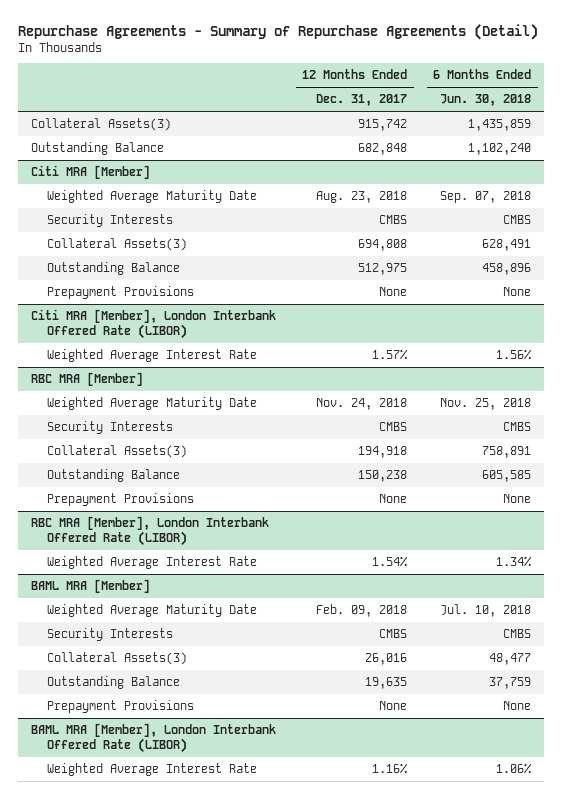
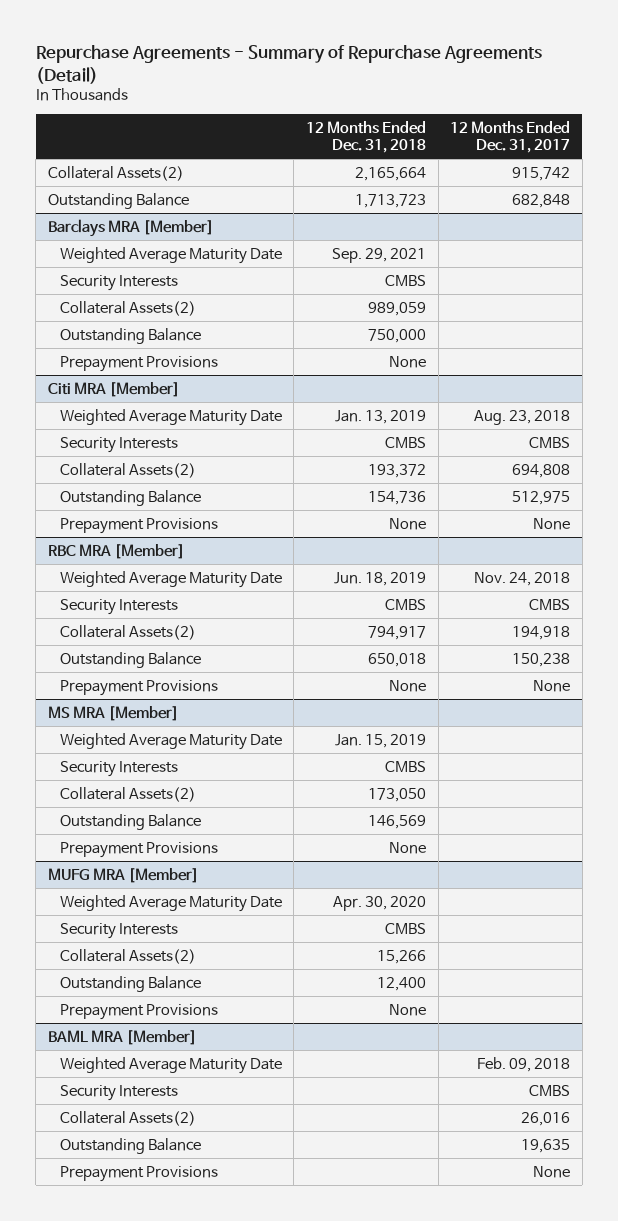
- | 12 Months Ended Dec. 31, 2017 | 6 Months Ended Jun. 30, 2018
+ | 12 Months Ended Dec. 31, 2018 | 12 Months Ended Dec. 31, 2017
- Collateral Assets(3) | 915,742 | 1,435,859
+ Collateral Assets(2) | 2,165,664 | 915,742
+ Barclays MRA [Member]
+ Weighted Average Maturity Date | Sep. 29, 2021 |
+ Security Interests | CMBS |
+ Collateral Assets(2) | 989,059 |
+ Outstanding Balance | 750,000 |
+ Prepayment Provisions | None |
@ Citi MRA [Member]
- Collateral Assets(3) | 694,808 | 628,491
+ Collateral Assets(2) | 193,372 | 694,808
- Citi MRA [Member], London Interbank Offered Rate (LIBOR)
- Weighted Average Interest Rate | 1.57% | 1.56%
@ RBC MRA [Member]
- Collateral Assets(3) | 194,918 | 758,891
+ Collateral Assets(2) | 794,917 | 194,918
- RBC MRA [Member], London Interbank Offered Rate (LIBOR)
- Weighted Average Interest Rate | 1.54% | 1.34%
+ MS MRA [Member]
+ Weighted Average Maturity Date | Jan. 15, 2019 |
+ Security Interests | CMBS |
+ Collateral Assets(2) | 173,050 |
+ Outstanding Balance | 146,569 |
+ Prepayment Provisions | None |
+ MUFG MRA [Member]
+ Weighted Average Maturity Date | Apr. 30, 2020 |
+ Security Interests | CMBS |
+ Collateral Assets(2) | 15,266 |
+ Outstanding Balance | 12,400 |
+ Prepayment Provisions | None |
@ BAML MRA [Member]
- Collateral Assets(3) | 26,016 | 48,477
+ Collateral Assets(2) | | 26,016
- BAML MRA [Member], London Interbank Offered Rate (LIBOR)
- Weighted Average Interest Rate | 1.16% | 1.06%

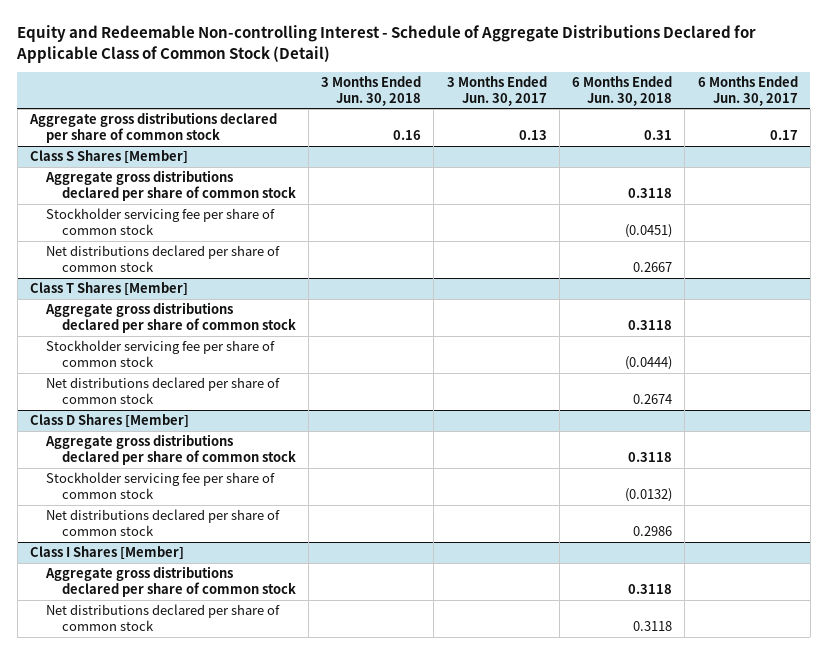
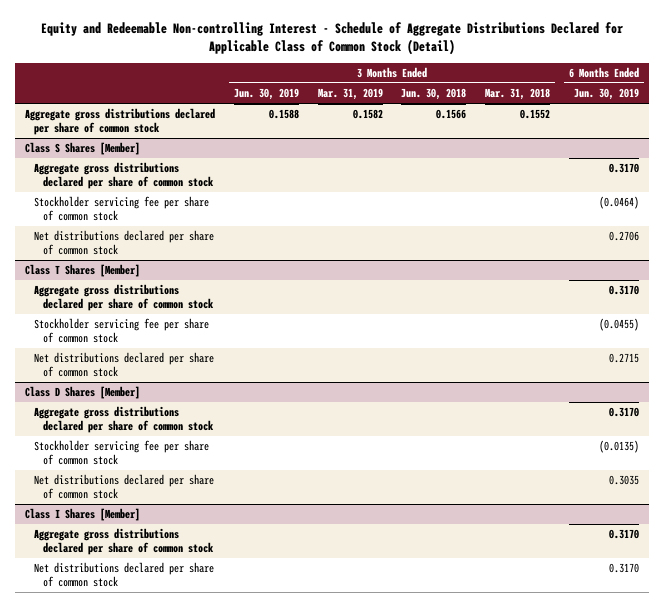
- | 3 Months Ended Jun. 30, 2018 | 3 Months Ended Jun. 30, 2017 | 6 Months Ended Jun. 30, 2018 | 6 Months Ended Jun. 30, 2017
+ | 3 Months Ended Jun. 30, 2019 | 3 Months Ended Mar. 31, 2019 | 3 Months Ended Jun. 30, 2018 | 3 Months Ended Mar. 31, 2018 | 6 Months Ended Jun. 30, 2019
- Aggregate gross distributions declared per share of common stock | 0.16 | 0.13 | 0.31 | 0.17
+ Aggregate gross distributions declared per share of common stock | 0.1588 | 0.1582 | 0.1566 | 0.1552 |

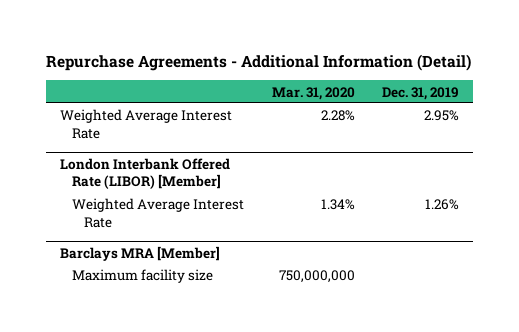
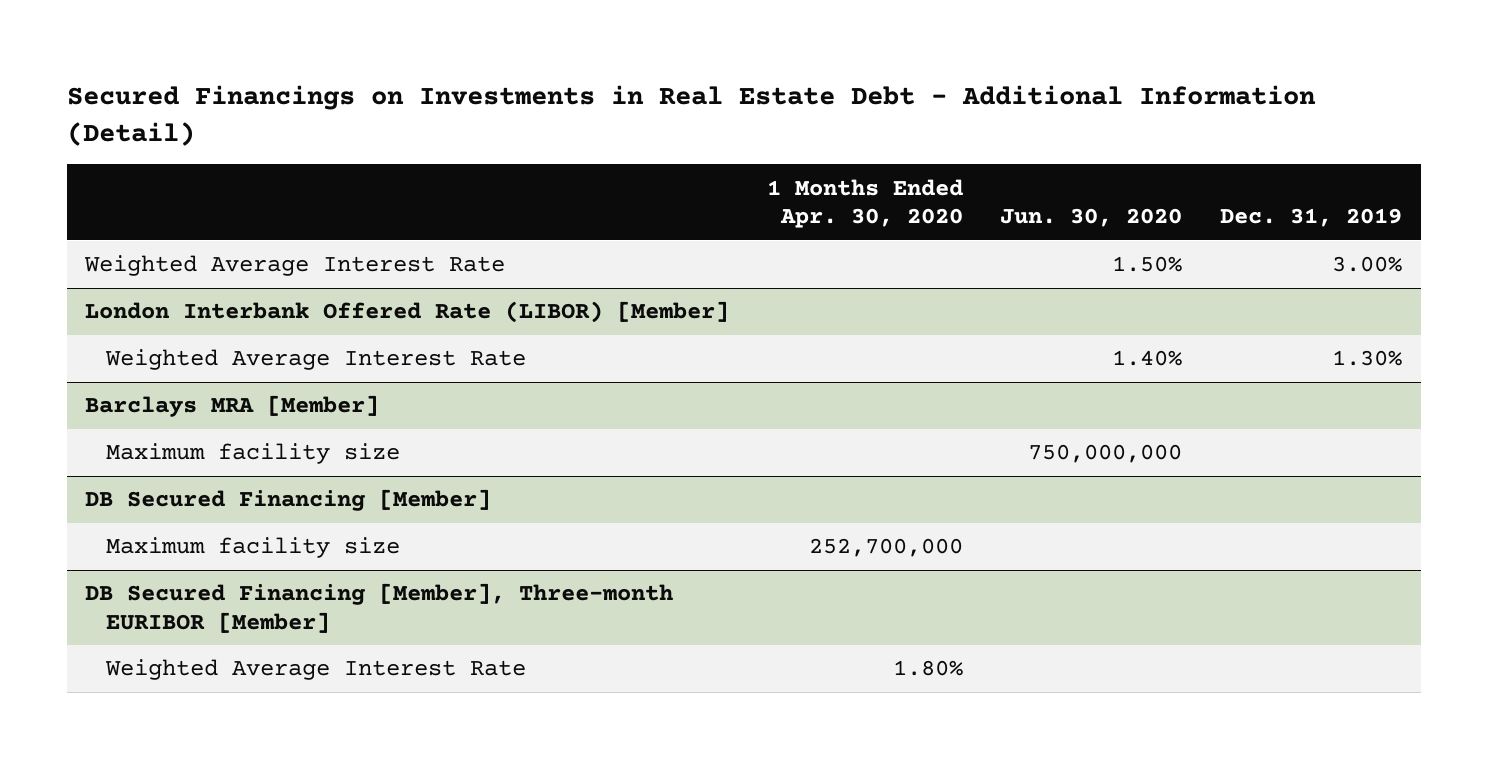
- Repurchase Agreements - Additional Information (Detail)
+ Secured Financings on Investments in Real Estate Debt - Additional Information (Detail)
- | Mar. 31, 2020 | Dec. 31, 2019
+ | 1 Months Ended Apr. 30, 2020 | Jun. 30, 2020 | Dec. 31, 2019
- Weighted Average Interest Rate | 2.28% | 2.95%
+ Weighted Average Interest Rate | | 1.50% | 3.00%
@ London Interbank Offered Rate (LIBOR) [Member]
- Weighted Average Interest Rate | 1.34% | 1.26%
+ Weighted Average Interest Rate | | 1.40% | 1.30%
+ DB Secured Financing [Member]
+ Maximum facility size | 252,700,000 | |
+ DB Secured Financing [Member], Three-month EURIBOR [Member]
+ Weighted Average Interest Rate | 1.80% | |

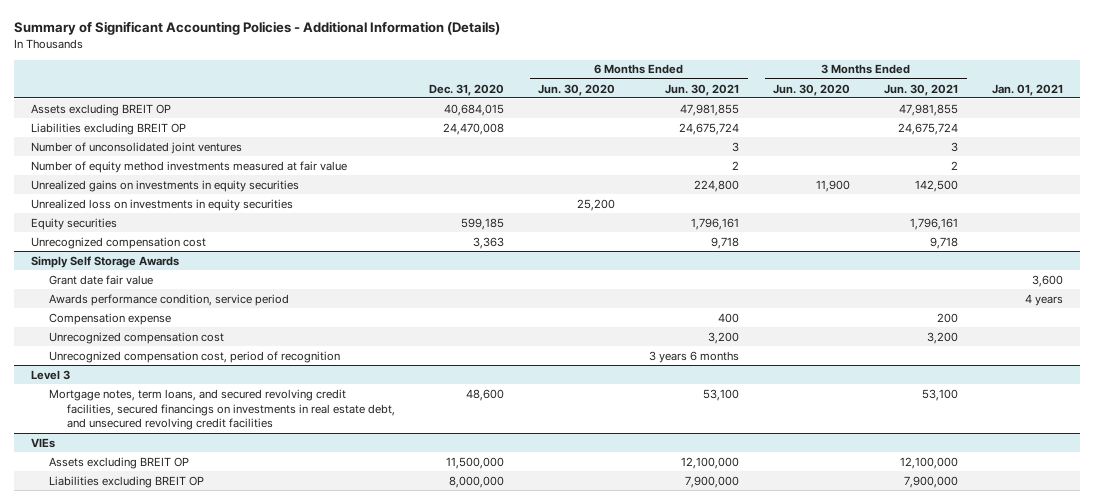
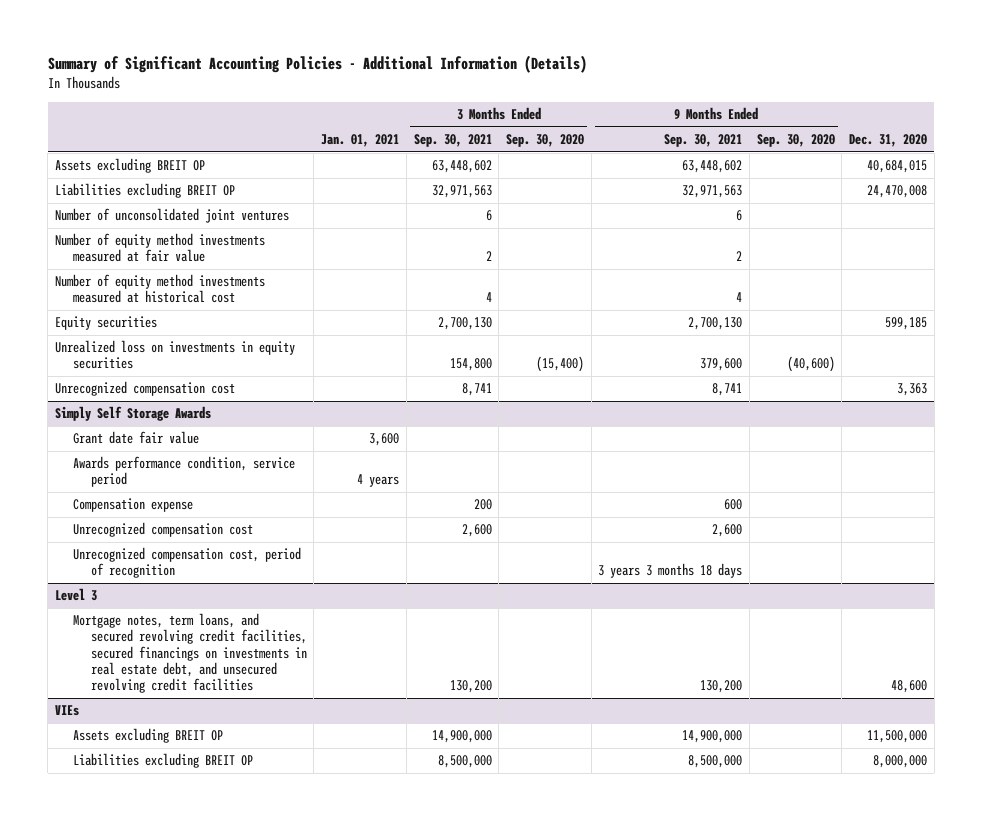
- | Dec. 31, 2020 | 6 Months Ended Jun. 30, 2020 | 6 Months Ended Jun. 30, 2021 | 3 Months Ended Jun. 30, 2020 | 3 Months Ended Jun. 30, 2021 | Jan. 01, 2021
+ | Jan. 01, 2021 | 3 Months Ended Sep. 30, 2021 | 3 Months Ended Sep. 30, 2020 | 9 Months Ended Sep. 30, 2021 | 9 Months Ended Sep. 30, 2020 | Dec. 31, 2020
- Unrealized gains on investments in equity securities | | | 224,800 | 11,900 | 142,500 |
+ Number of equity method investments measured at historical cost | | 4 | | 4 | |
moved down: Unrealized loss on investments in equity securities | | 154,800 | (15,400) | 379,600 | (40,600) |

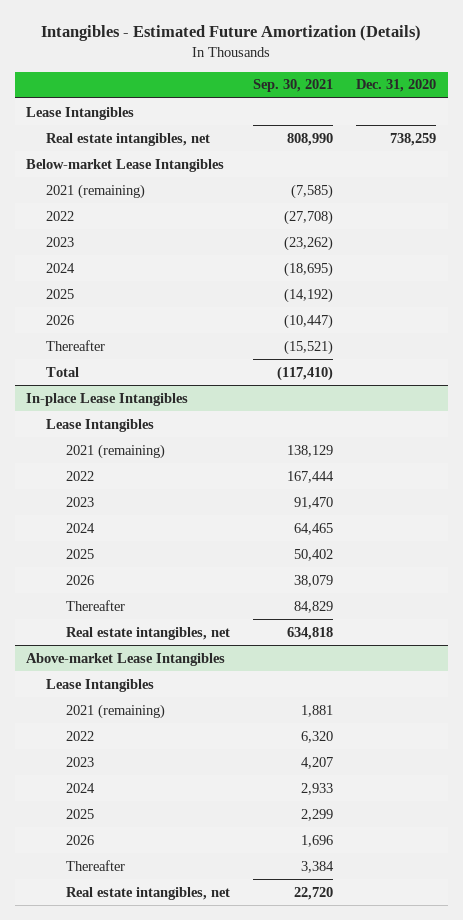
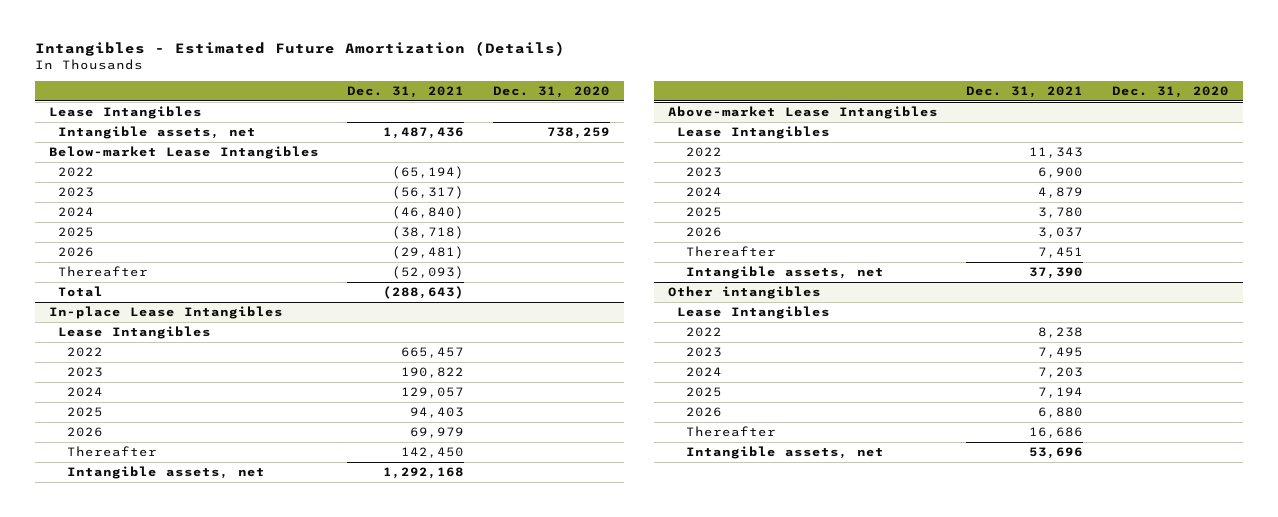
- | Sep. 30, 2021 | Dec. 31, 2020
+ | Dec. 31, 2021 | Dec. 31, 2020
- Real estate intangibles, net | 808,990 | 738,259
+ Intangible assets, net | 1,487,436 | 738,259
- 2021 (remaining) | (7,585) |
@ In-place Lease Intangibles
- 2021 (remaining) | 138,129 |
- Real estate intangibles, net | 634,818 |
+ Intangible assets, net | 1,292,168 |
@ Above-market Lease Intangibles
- 2021 (remaining) | 1,881 |
- Real estate intangibles, net | 22,720 |
+ Intangible assets, net | 37,390 |
+ Other intangibles
+ Lease Intangibles
+ 2022 | 8,238 |
+ 2023 | 7,495 |
+ 2024 | 7,203 |
+ 2025 | 7,194 |
+ 2026 | 6,880 |
+ Thereafter | 16,686 |
+ Intangible assets, net | 53,696 |

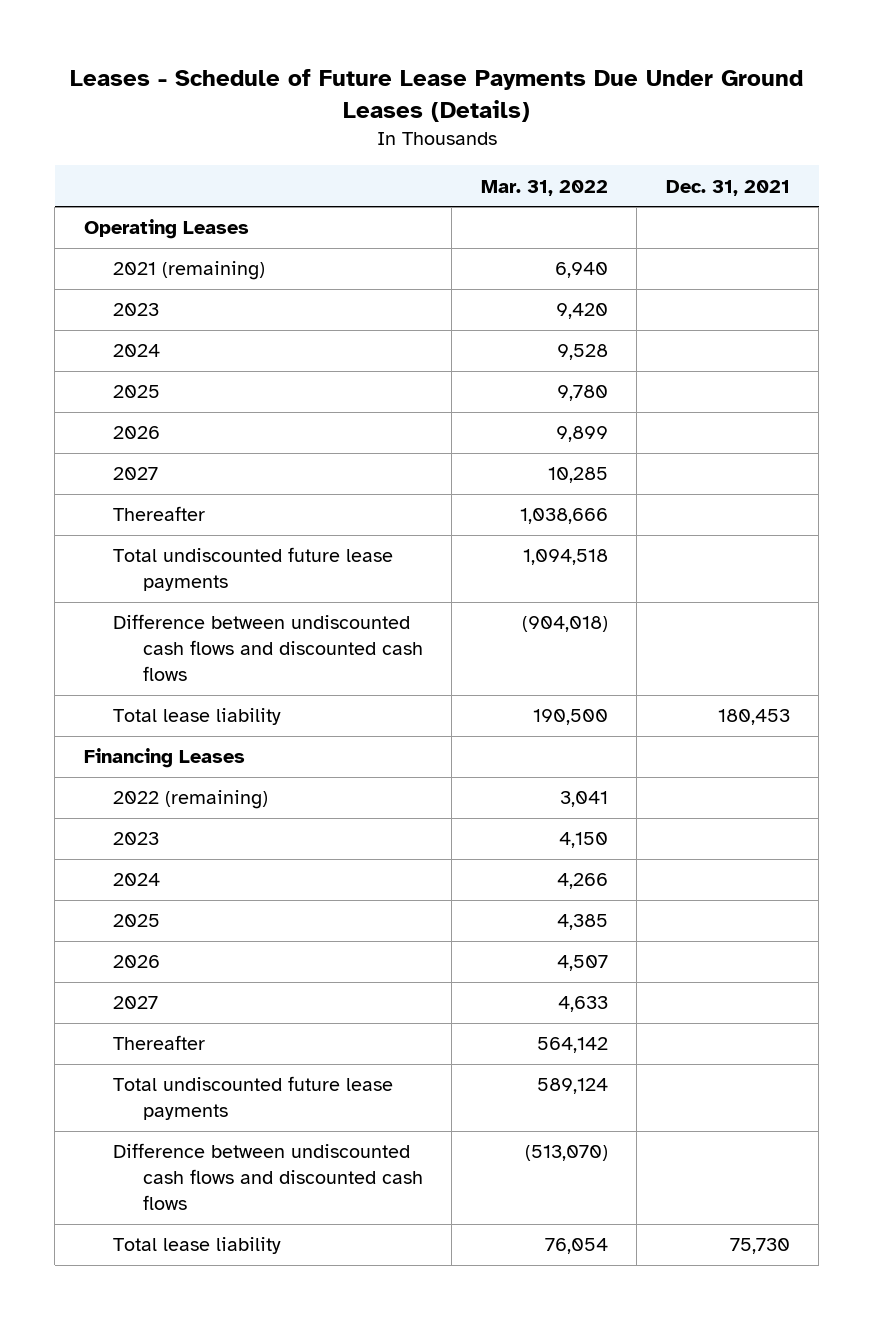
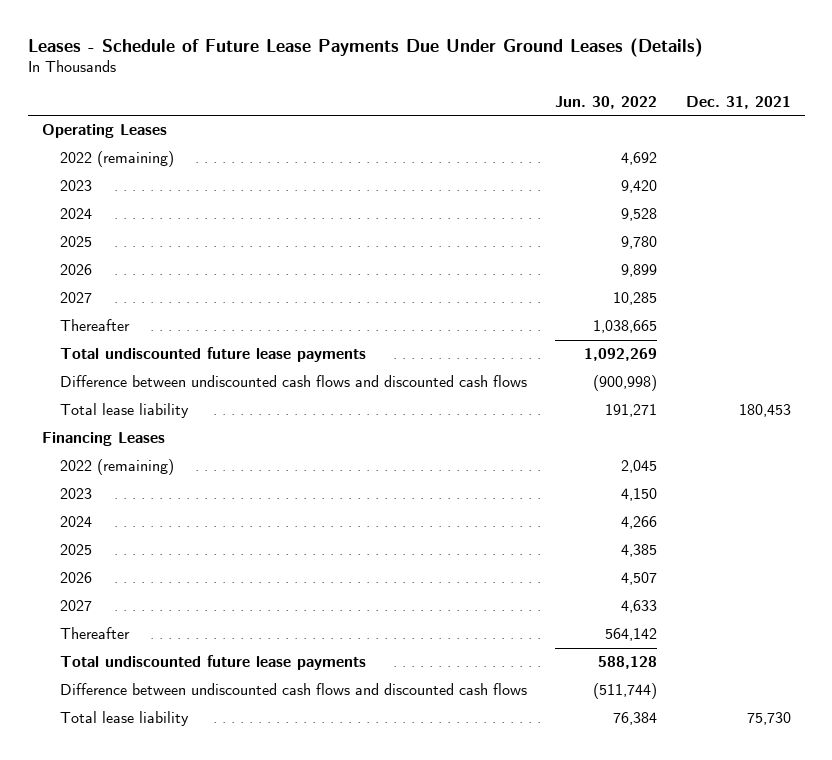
- | Mar. 31, 2022 | Dec. 31, 2021
+ | Jun. 30, 2022 | Dec. 31, 2021
- 2021 (remaining) | 6,940 |
+ 2022 (remaining) | 4,692 |

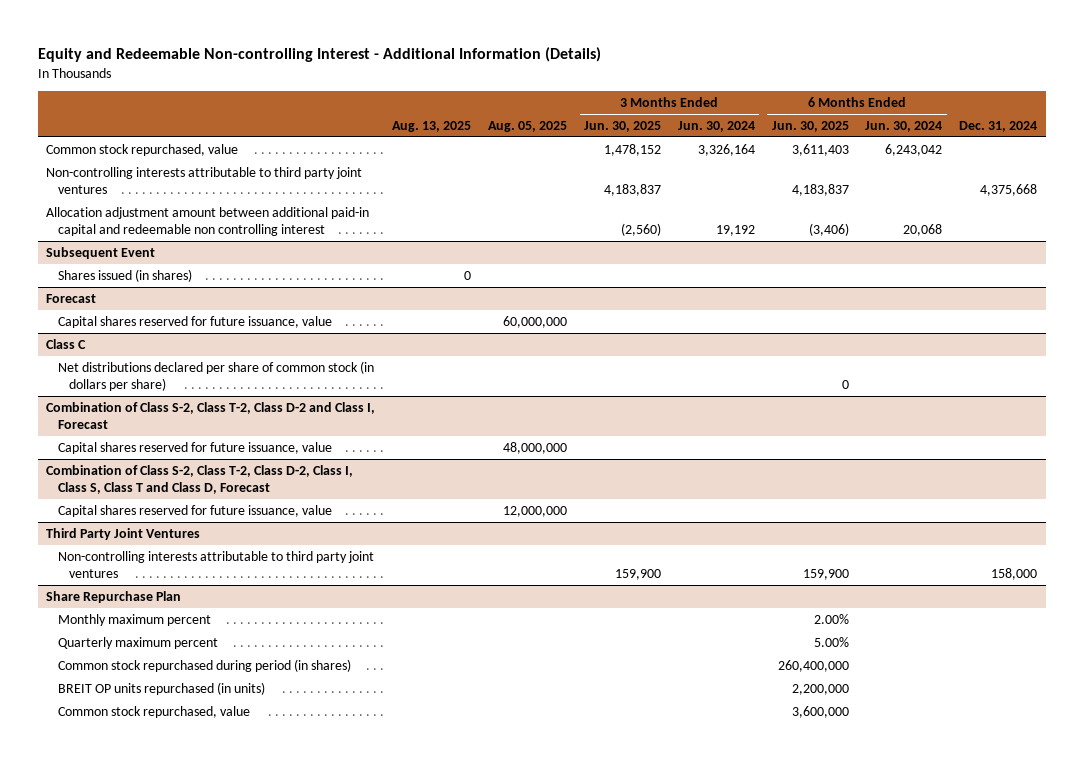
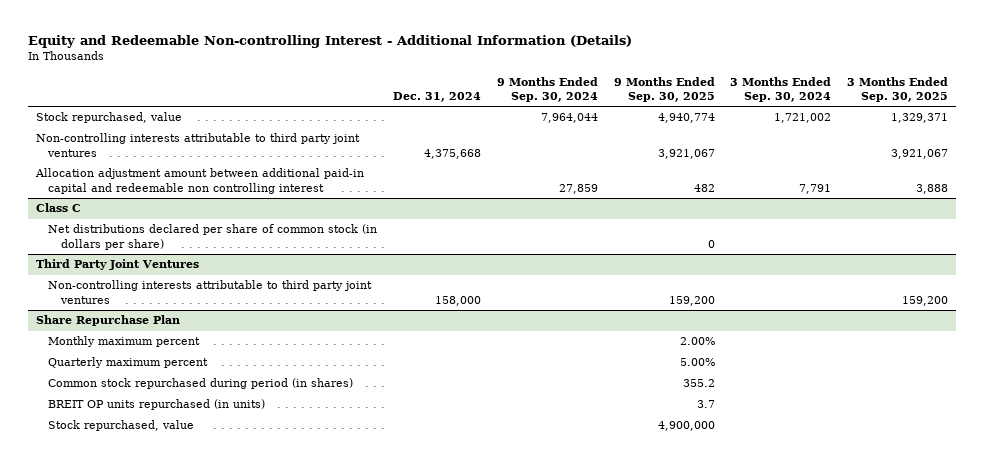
- | Aug. 13, 2025 | Aug. 05, 2025 | 3 Months Ended Jun. 30, 2025 | 3 Months Ended Jun. 30, 2024 | 6 Months Ended Jun. 30, 2025 | 6 Months Ended Jun. 30, 2024 | Dec. 31, 2024
+ | Dec. 31, 2024 | 9 Months Ended Sep. 30, 2024 | 9 Months Ended Sep. 30, 2025 | 3 Months Ended Sep. 30, 2024 | 3 Months Ended Sep. 30, 2025
- Common stock repurchased, value | | | 1,478,152 | 3,326,164 | 3,611,403 | 6,243,042 |
+ Stock repurchased, value | | 7,964,044 | 4,940,774 | 1,721,002 | 1,329,371
- Subsequent Event
- Shares issued (in shares) | 0 | | | | | |
- Forecast
- Capital shares reserved for future issuance, value | | 60,000,000 | | | | |
- Combination of Class S-2, Class T-2, Class D-2 and Class I, Forecast
- Capital shares reserved for future issuance, value | | 48,000,000 | | | | |
- Combination of Class S-2, Class T-2, Class D-2, Class I, Class S, Class T and Class D, Forecast
- Capital shares reserved for future issuance, value | | 12,000,000 | | | | |
@ Share Repurchase Plan
- Common stock repurchased, value | | | | | 3,600,000 | |
+ Stock repurchased, value | | | 4,900,000 | |

